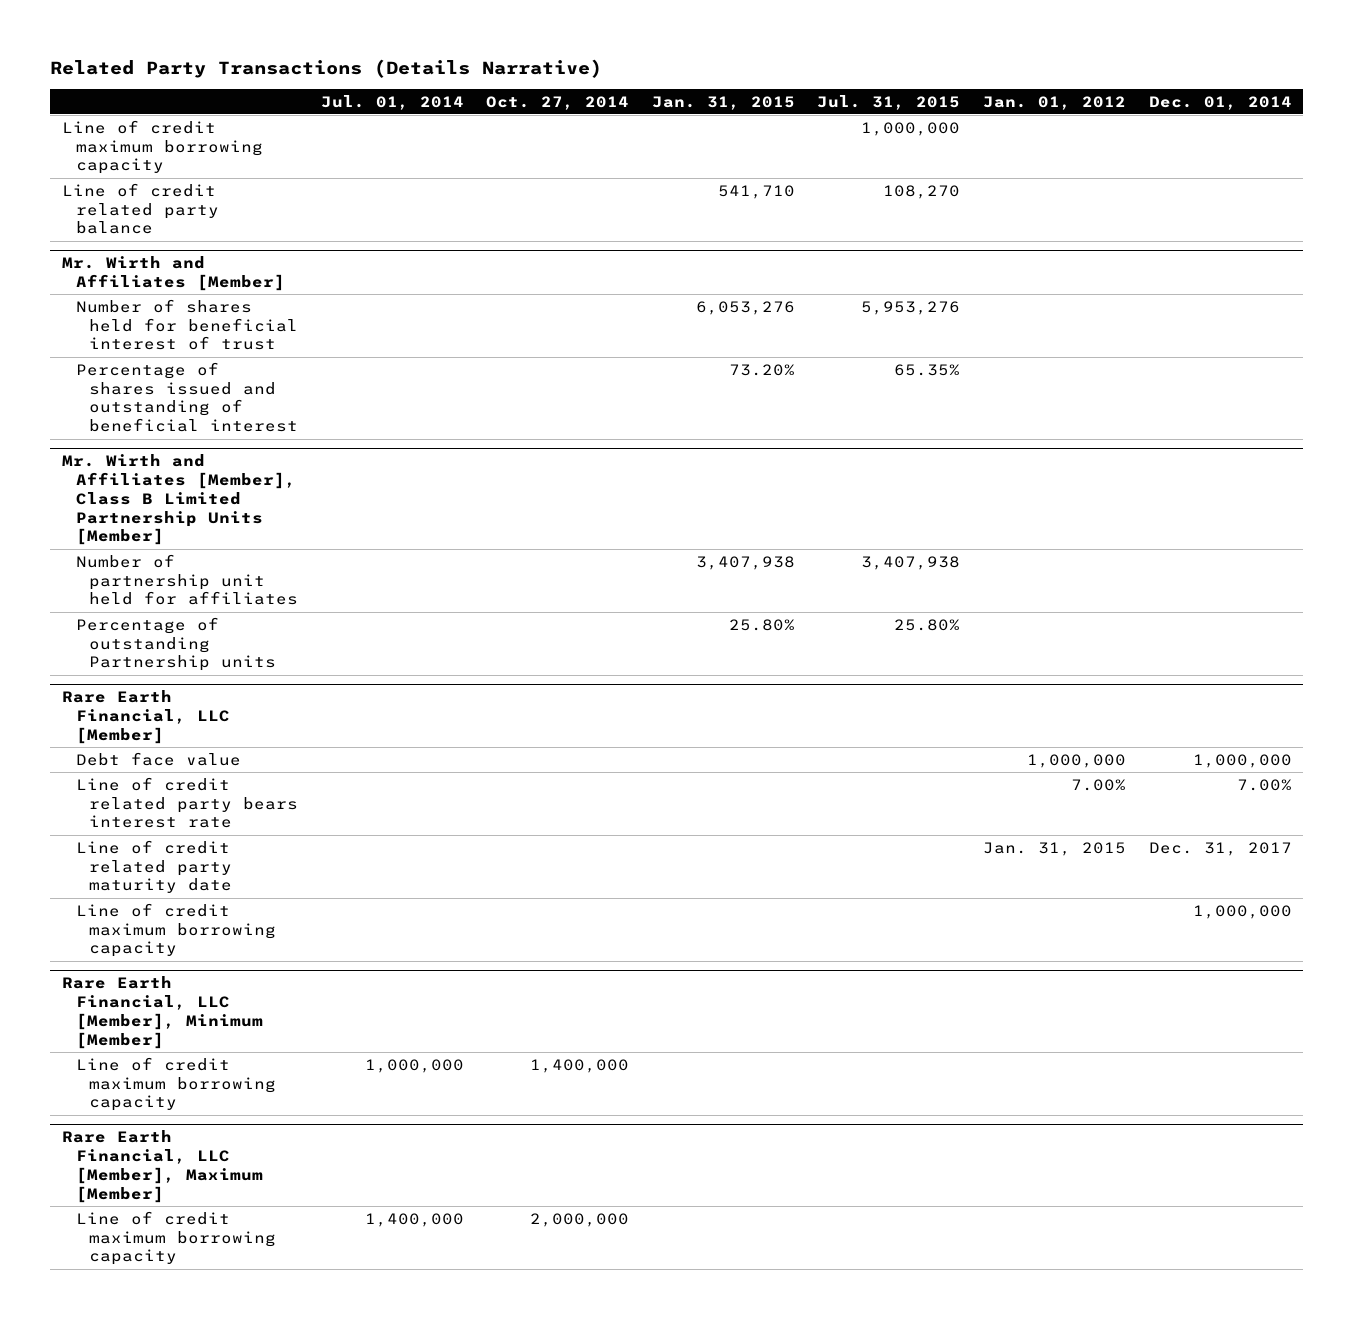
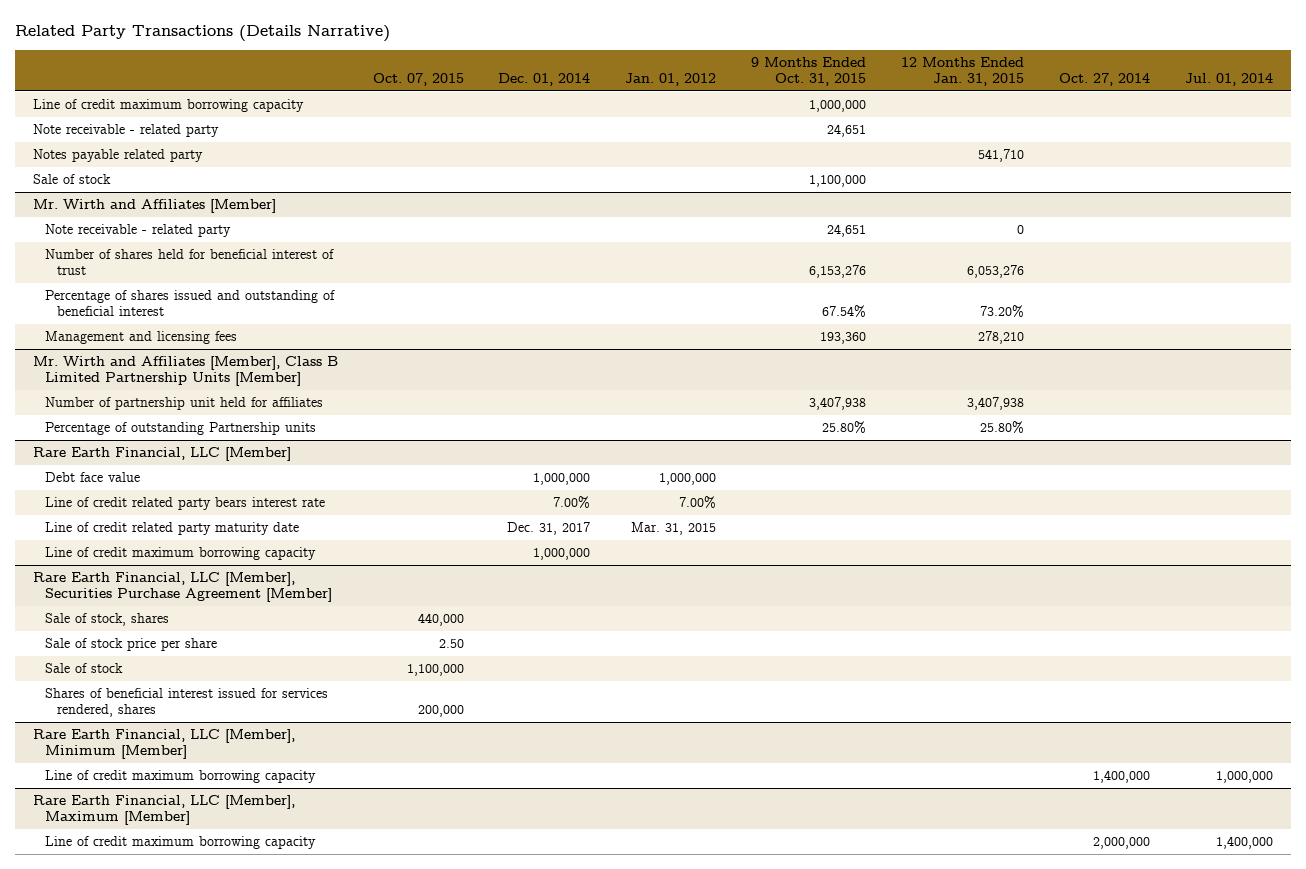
- | Jul. 01, 2014 | Oct. 27, 2014 | Jan. 31, 2015 | Jul. 31, 2015 | Jan. 01, 2012 | Dec. 01, 2014
+ | Oct. 07, 2015 | Dec. 01, 2014 | Jan. 01, 2012 | 9 Months Ended Oct. 31, 2015 | 12 Months Ended Jan. 31, 2015 | Oct. 27, 2014 | Jul. 01, 2014
- Line of credit related party balance | | | 541,710 | 108,270 | |
+ Note receivable - related party | | | | 24,651 | | |
+ Notes payable related party | | | | | 541,710 | |
+ Sale of stock | | | | 1,100,000 | | |
@ Mr. Wirth and Affiliates [Member]
+ Note receivable - related party | | | | 24,651 | 0 | |
+ Management and licensing fees | | | | 193,360 | 278,210 | |
@ Rare Earth Financial, LLC [Member]
- Line of credit related party maturity date | | | | | Jan. 31, 2015 | Dec. 31, 2017
+ Line of credit related party maturity date | | Dec. 31, 2017 | Mar. 31, 2015 | | | |
+ Rare Earth Financial, LLC [Member], Securities Purchase Agreement [Member]
+ Sale of stock, shares | 440,000 | | | | | |
+ Sale of stock price per share | 2.50 | | | | | |
+ Sale of stock | 1,100,000 | | | | | |
+ Shares of beneficial interest issued for services rendered, shares | 200,000 | | | | | |

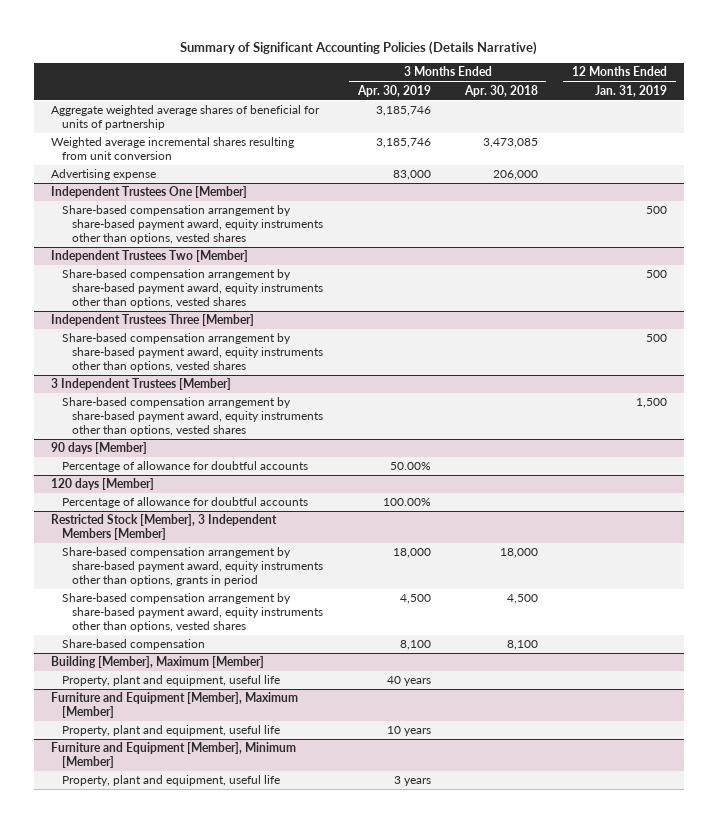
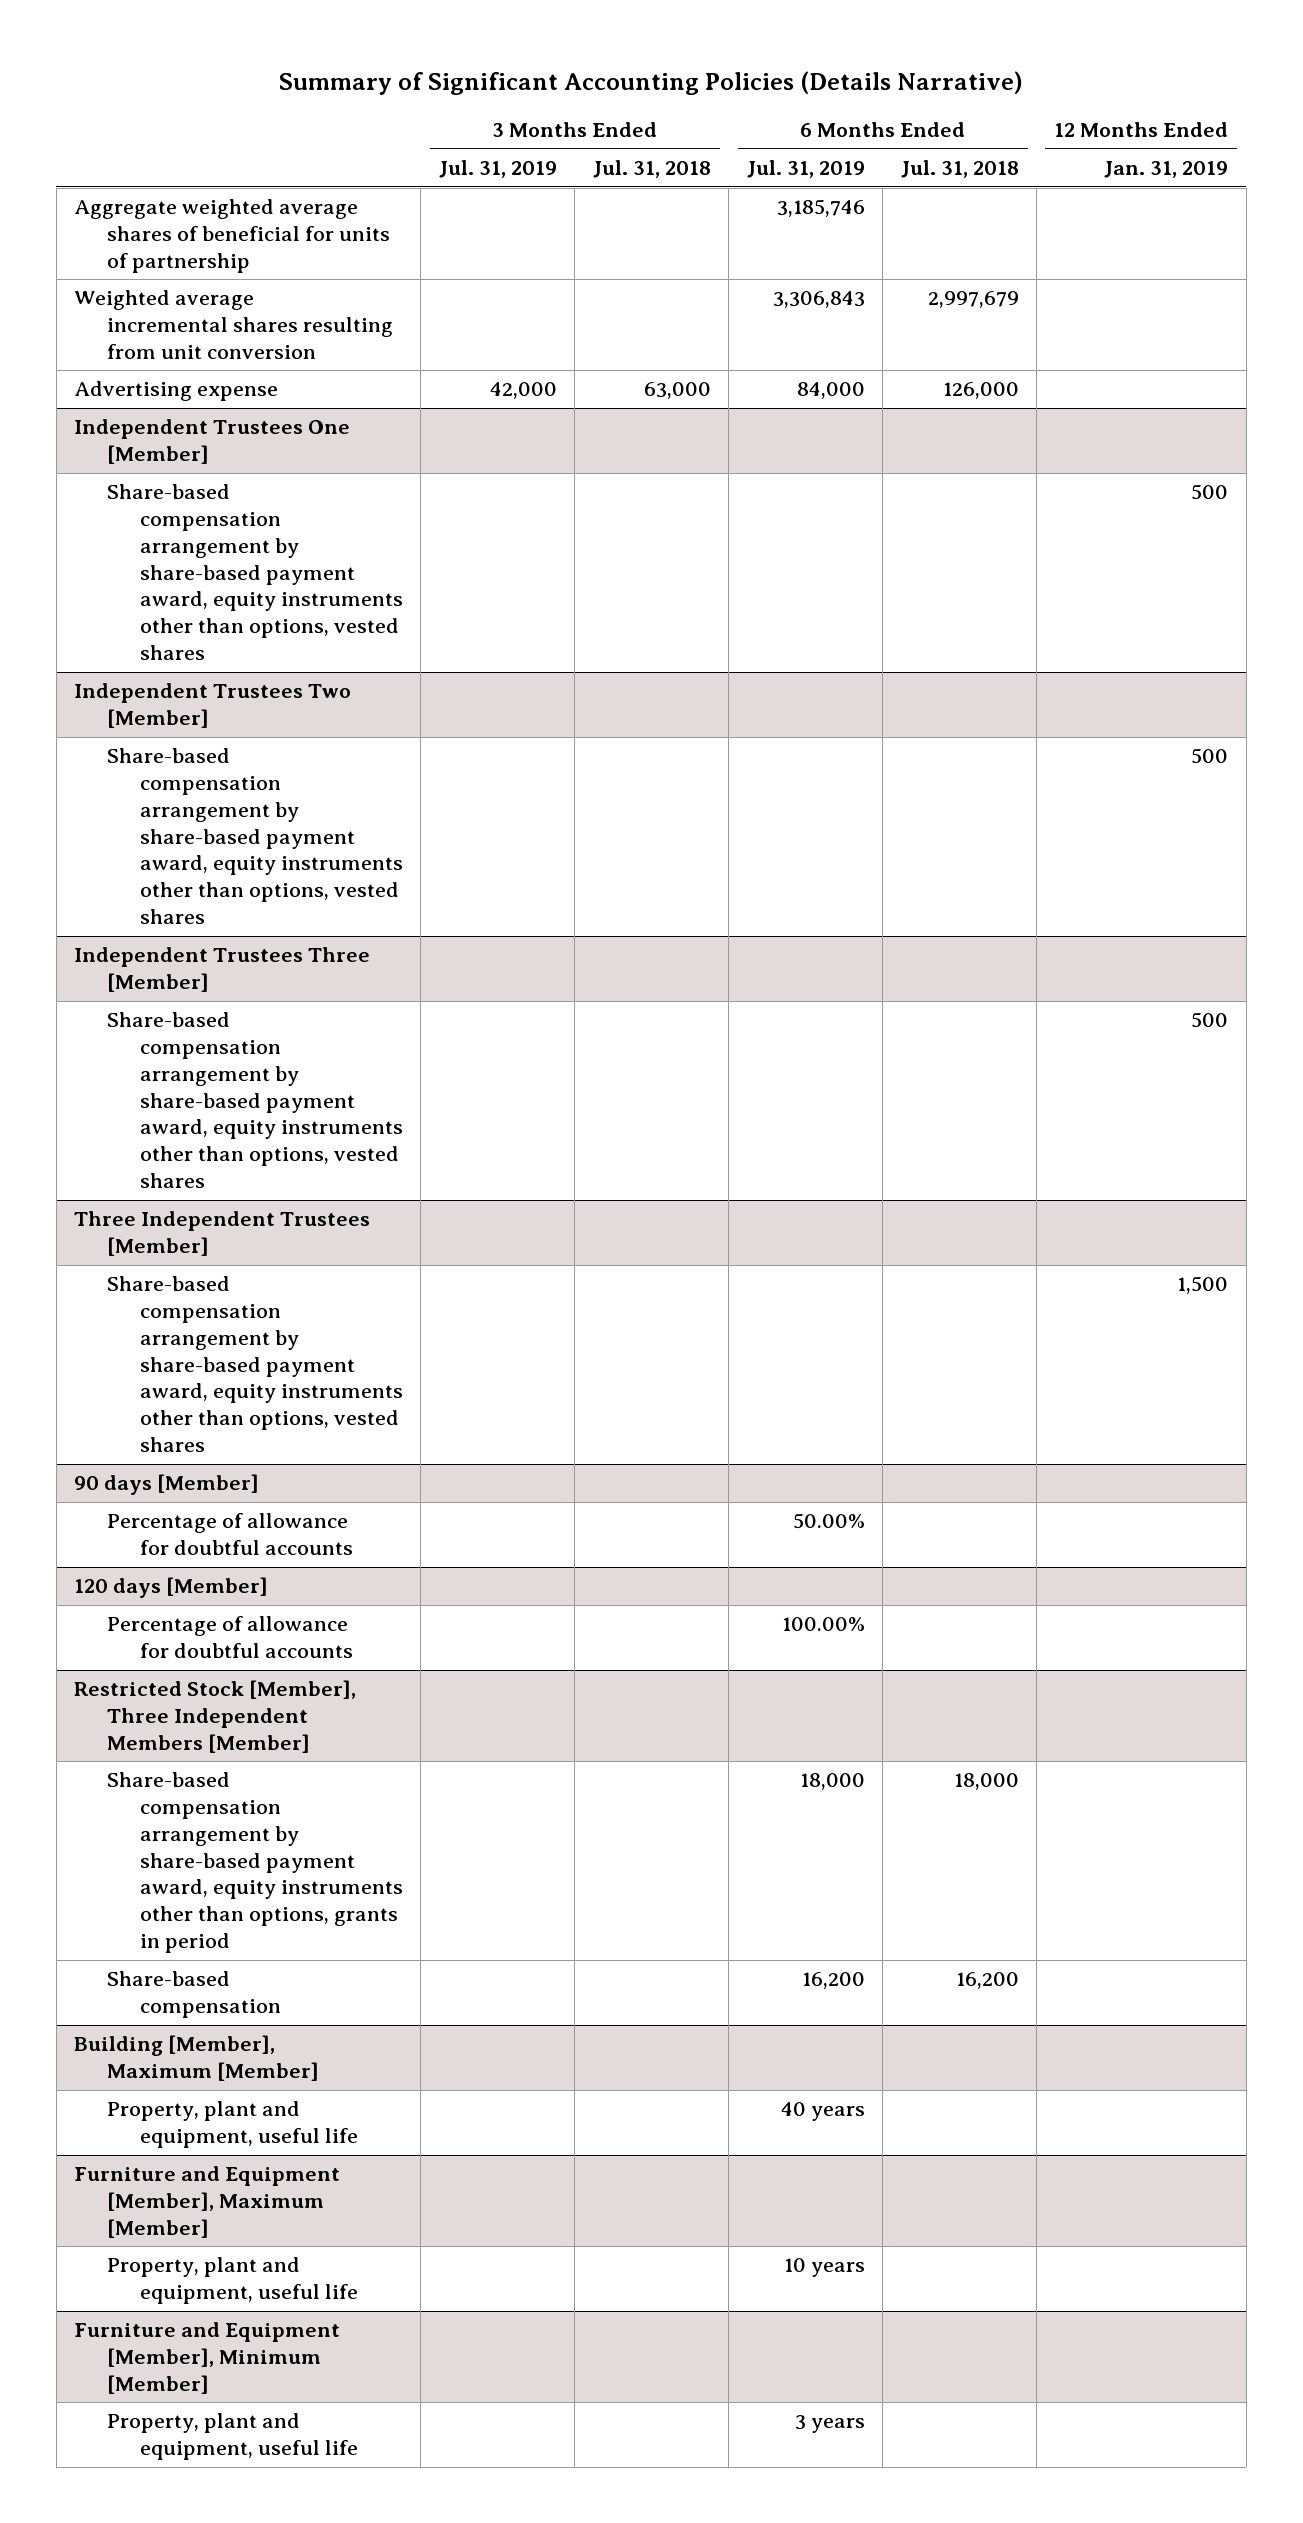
- | 3 Months Ended Apr. 30, 2019 | 3 Months Ended Apr. 30, 2018 | 12 Months Ended Jan. 31, 2019
+ | 3 Months Ended Jul. 31, 2019 | 3 Months Ended Jul. 31, 2018 | 6 Months Ended Jul. 31, 2019 | 6 Months Ended Jul. 31, 2018 | 12 Months Ended Jan. 31, 2019
- 3 Independent Trustees [Member]
+ Three Independent Trustees [Member]
- Restricted Stock [Member], 3 Independent Members [Member]
+ Restricted Stock [Member], Three Independent Members [Member]
- Share-based compensation arrangement by share-based payment award, equity instruments other than options, vested shares | 4,500 | 4,500 |

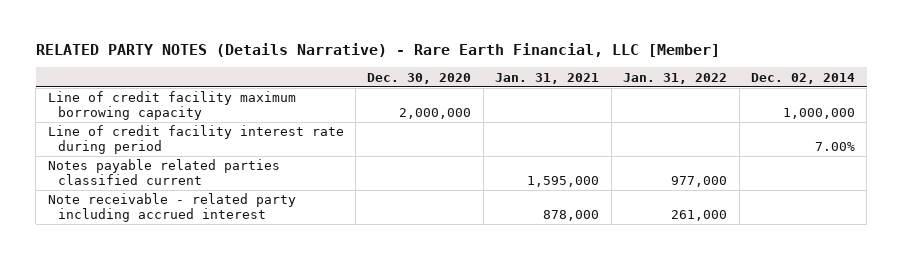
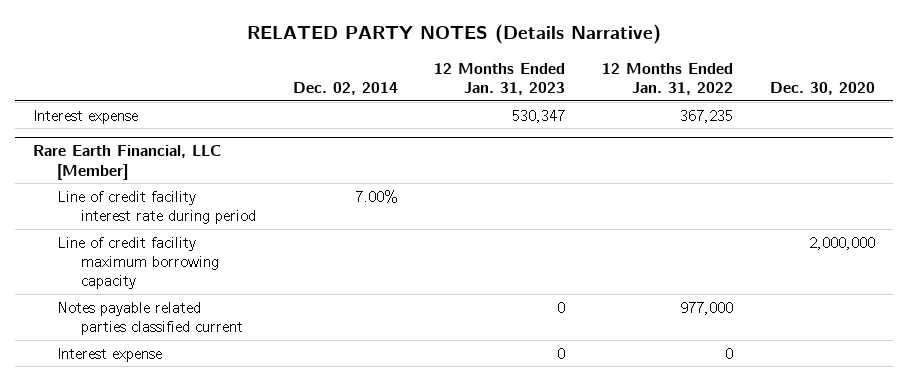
- RELATED PARTY NOTES (Details Narrative) - Rare Earth Financial, LLC [Member]
+ RELATED PARTY NOTES (Details Narrative)
- | Dec. 30, 2020 | Jan. 31, 2021 | Jan. 31, 2022 | Dec. 02, 2014
+ | Dec. 02, 2014 | 12 Months Ended Jan. 31, 2023 | 12 Months Ended Jan. 31, 2022 | Dec. 30, 2020
- Line of credit facility maximum borrowing capacity | 2,000,000 | | | 1,000,000
- Line of credit facility interest rate during period | | | | 7.00%
- Notes payable related parties classified current | | 1,595,000 | 977,000 |
- Note receivable - related party including accrued interest | | 878,000 | 261,000 |
+ Interest expense | | 530,347 | 367,235 |
+ Rare Earth Financial, LLC [Member]
+ Line of credit facility interest rate during period | 7.00% | | |
+ Line of credit facility maximum borrowing capacity | | | | 2,000,000
+ Notes payable related parties classified current | | 0 | 977,000 |
+ Interest expense | | 0 | 0 |

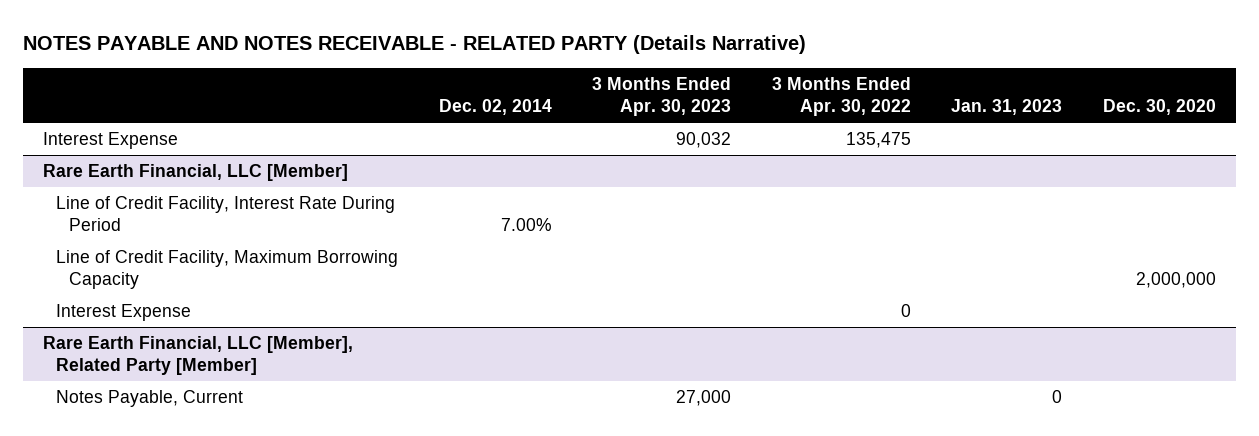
- RELATED PARTY NOTES (Details Narrative)
+ NOTES PAYABLE AND NOTES RECEIVABLE - RELATED PARTY (Details Narrative)
- | Dec. 02, 2014 | 12 Months Ended Jan. 31, 2023 | 12 Months Ended Jan. 31, 2022 | Dec. 30, 2020
+ | Dec. 02, 2014 | 3 Months Ended Apr. 30, 2023 | 3 Months Ended Apr. 30, 2022 | Jan. 31, 2023 | Dec. 30, 2020
- Interest expense | | 530,347 | 367,235 |
+ Interest Expense | | 90,032 | 135,475 | |
@ Rare Earth Financial, LLC [Member]
- Line of credit facility interest rate during period | 7.00% | | |
- Line of credit facility maximum borrowing capacity | | | | 2,000,000
- Notes payable related parties classified current | | 0 | 977,000 |
- Interest expense | | 0 | 0 |
+ Line of Credit Facility, Interest Rate During Period | 7.00% | | | |
+ Line of Credit Facility, Maximum Borrowing Capacity | | | | | 2,000,000
+ Interest Expense | | | 0 | |
+ Rare Earth Financial, LLC [Member], Related Party [Member]
+ Notes Payable, Current | | 27,000 | | 0 |

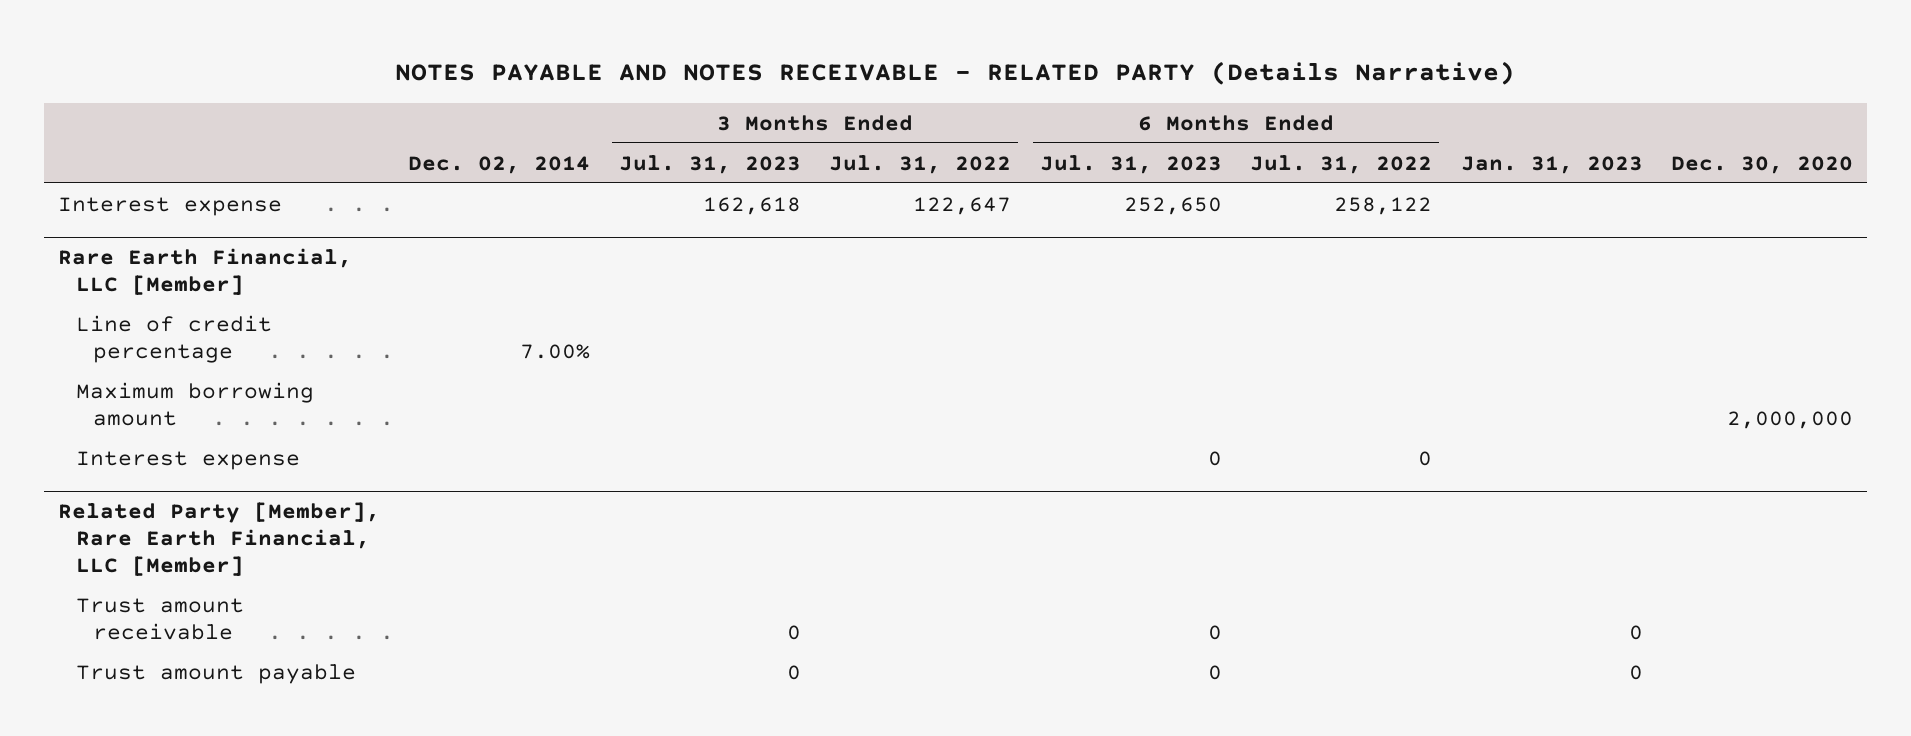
- | Dec. 02, 2014 | 3 Months Ended Apr. 30, 2023 | 3 Months Ended Apr. 30, 2022 | Jan. 31, 2023 | Dec. 30, 2020
+ | Dec. 02, 2014 | 3 Months Ended Jul. 31, 2023 | 3 Months Ended Jul. 31, 2022 | 6 Months Ended Jul. 31, 2023 | 6 Months Ended Jul. 31, 2022 | Jan. 31, 2023 | Dec. 30, 2020
- Interest Expense | | 90,032 | 135,475 | |
+ Interest expense | | 162,618 | 122,647 | 252,650 | 258,122 | |
@ Rare Earth Financial, LLC [Member]
- Line of Credit Facility, Interest Rate During Period | 7.00% | | | |
- Line of Credit Facility, Maximum Borrowing Capacity | | | | | 2,000,000
- Interest Expense | | | 0 | |
- Rare Earth Financial, LLC [Member], Related Party [Member]
- Notes Payable, Current | | 27,000 | | 0 |
@ Rare Earth Financial, LLC [Member]
+ Line of credit percentage | 7.00% | | | | | |
+ Maximum borrowing amount | | | | | | | 2,000,000
+ Interest expense | | | | 0 | 0 | |
+ Related Party [Member], Rare Earth Financial, LLC [Member]
+ Trust amount receivable | | 0 | | 0 | | 0 |
+ Trust amount payable | | 0 | | 0 | | 0 |

